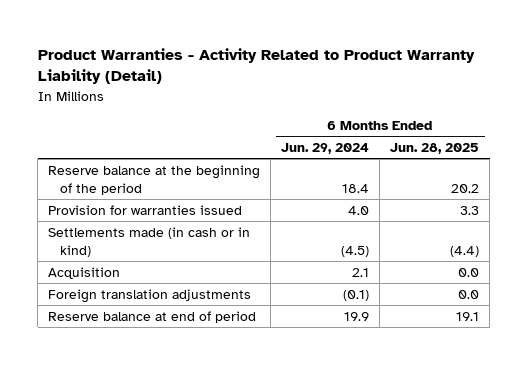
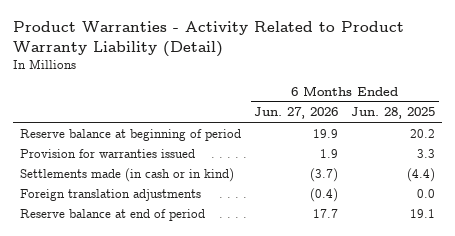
- | 6 Months Ended Jun. 29, 2024 | 6 Months Ended Jun. 28, 2025
+ | 6 Months Ended Jun. 27, 2026 | 6 Months Ended Jun. 28, 2025
- Reserve balance at the beginning of the period | 18.4 | 20.2
+ Reserve balance at beginning of period | 19.9 | 20.2
- Acquisition | 2.1 | 0.0

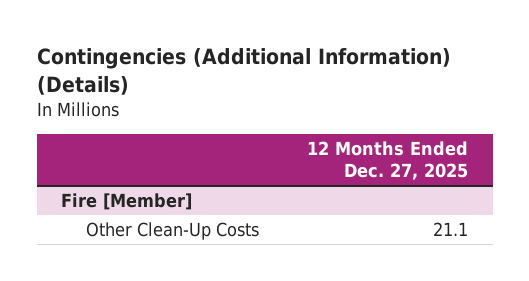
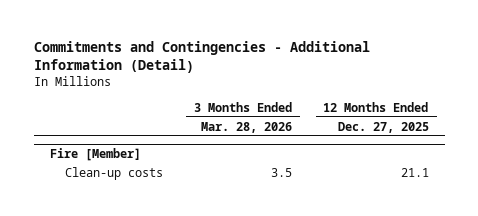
- Contingencies (Additional Information) (Details)
+ Commitments and Contingencies - Additional Information (Detail)
- | 12 Months Ended Dec. 27, 2025
+ | 3 Months Ended Mar. 28, 2026 | 12 Months Ended Dec. 27, 2025
@ Fire [Member]
- Other Clean-Up Costs | 21.1
+ Clean-up costs | 3.5 | 21.1

